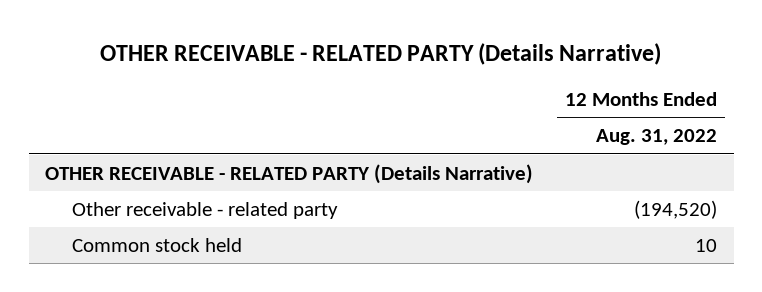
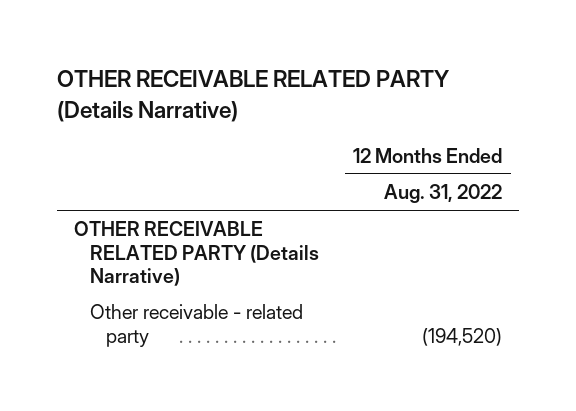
- OTHER RECEIVABLE - RELATED PARTY (Details Narrative)
+ OTHER RECEIVABLE RELATED PARTY (Details Narrative)
- OTHER RECEIVABLE - RELATED PARTY (Details Narrative)
+ OTHER RECEIVABLE RELATED PARTY (Details Narrative)
- Common stock held | 10

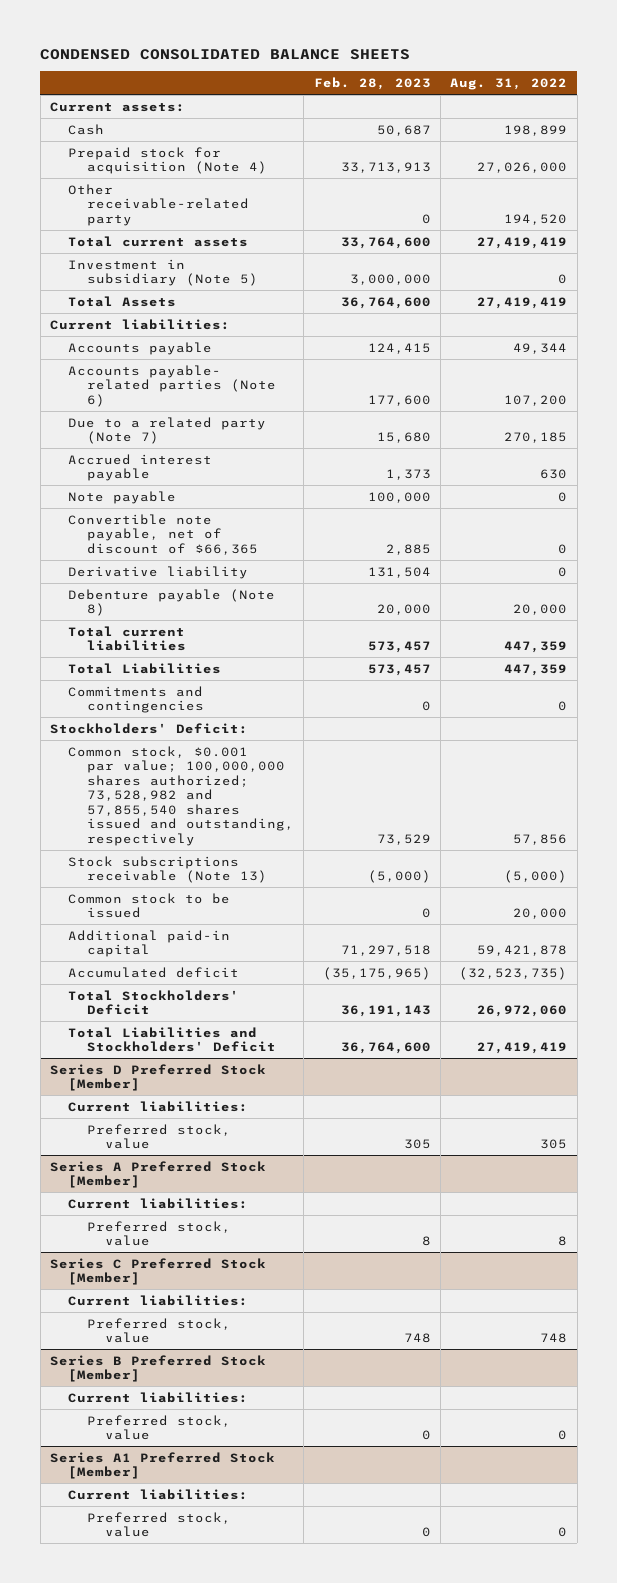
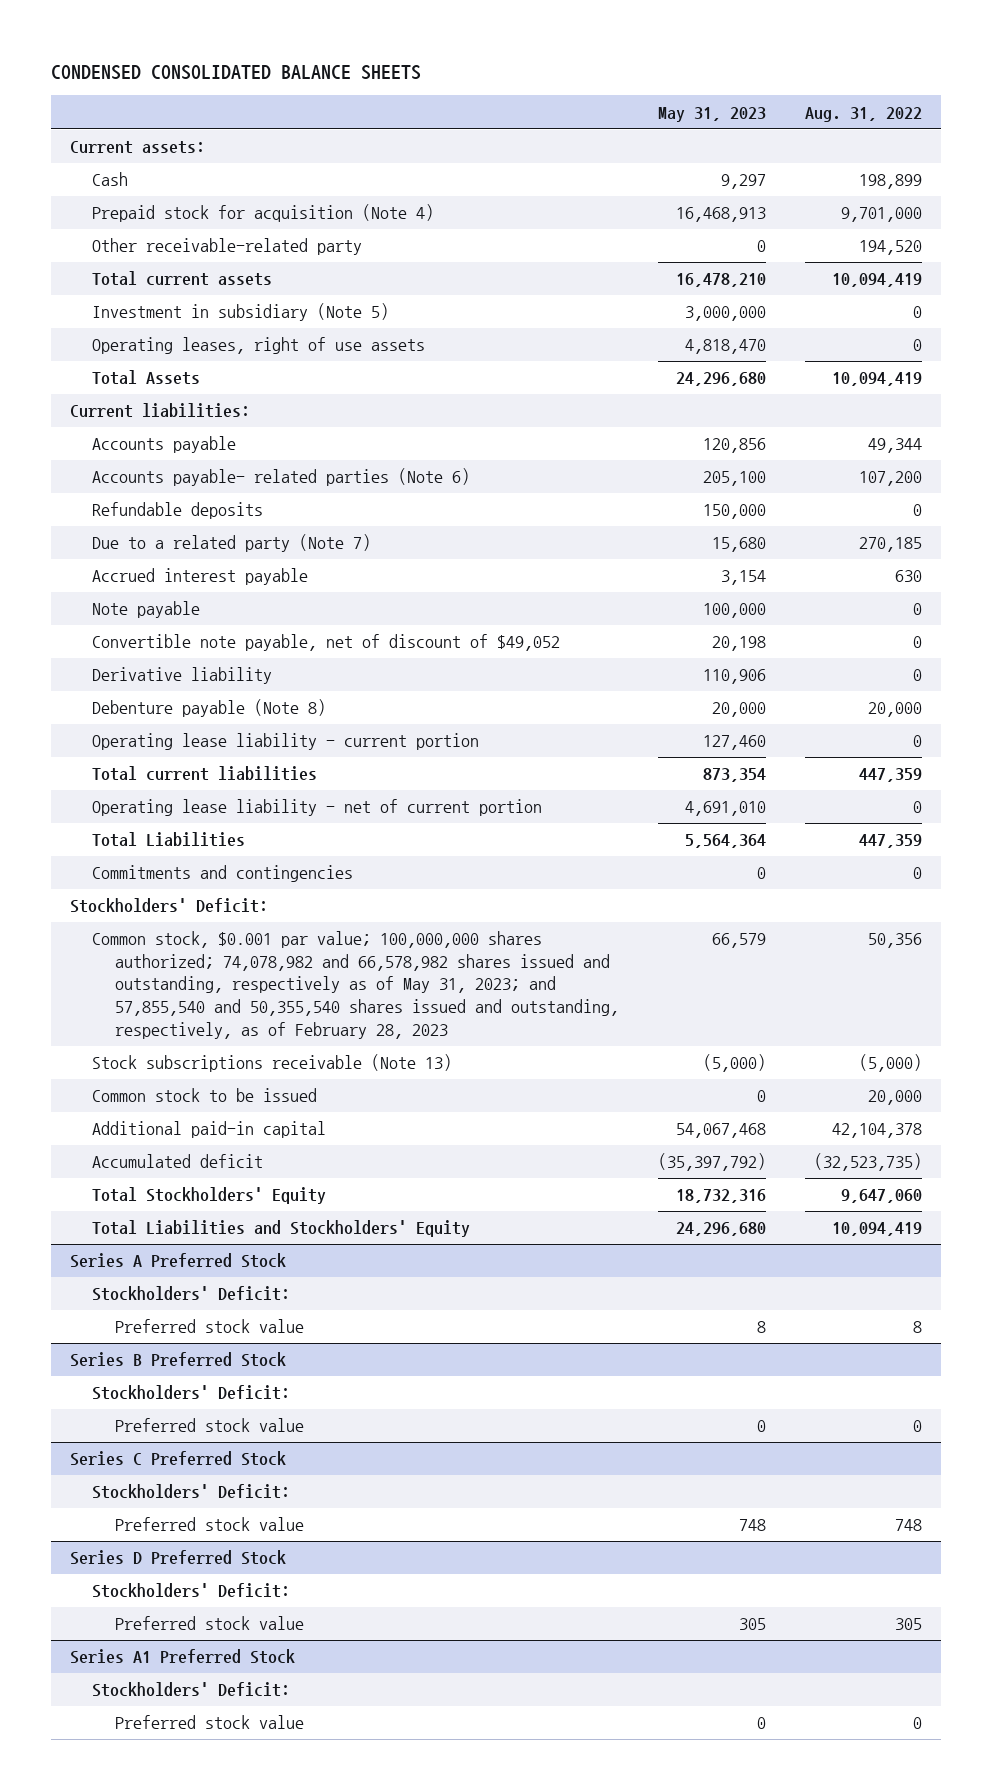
- | Feb. 28, 2023 | Aug. 31, 2022
+ | May 31, 2023 | Aug. 31, 2022
- Prepaid stock for acquisition (Note 4) | 33,713,913 | 27,026,000
+ Prepaid stock for acquisition (Note 4) | 16,468,913 | 9,701,000
- Total current assets | 33,764,600 | 27,419,419
+ Total current assets | 16,478,210 | 10,094,419
- Total Assets | 36,764,600 | 27,419,419
+ Operating leases, right of use assets | 4,818,470 | 0
+ Total Assets | 24,296,680 | 10,094,419
+ Refundable deposits | 150,000 | 0
- Convertible note payable, net of discount of $66,365 | 2,885 | 0
+ Convertible note payable, net of discount of $49,052 | 20,198 | 0
+ Operating lease liability - current portion | 127,460 | 0
+ Operating lease liability - net of current portion | 4,691,010 | 0
- Common stock, $0.001 par value; 100,000,000 shares authorized; 73,528,982 and 57,855,540 shares issued and outstanding, respectively | 73,529 | 57,856
+ Common stock, $0.001 par value; 100,000,000 shares authorized; 74,078,982 and 66,578,982 shares issued and outstanding, respectively as of May 31, 2023; and 57,855,540 and 50,355,540 shares issued and outstanding, respectively, as of February 28, 2023 | 66,579 | 50,356
- Additional paid-in capital | 71,297,518 | 59,421,878
+ Additional paid-in capital | 54,067,468 | 42,104,378
- Total Stockholders' Deficit | 36,191,143 | 26,972,060
- Total Liabilities and Stockholders' Deficit | 36,764,600 | 27,419,419
- Series D Preferred Stock [Member]
- Current liabilities:
- Preferred stock, value | 305 | 305
- Series A Preferred Stock [Member]
- Current liabilities:
- Preferred stock, value | 8 | 8
- Series C Preferred Stock [Member]
- Current liabilities:
- Preferred stock, value | 748 | 748
- Series B Preferred Stock [Member]
- Current liabilities:
- Preferred stock, value | 0 | 0
- Series A1 Preferred Stock [Member]
- Current liabilities:
- Preferred stock, value | 0 | 0
+ Total Stockholders' Equity | 18,732,316 | 9,647,060
+ Total Liabilities and Stockholders' Equity | 24,296,680 | 10,094,419
+ Series A Preferred Stock
+ Stockholders' Deficit:
+ Preferred stock value | 8 | 8
+ Series B Preferred Stock
+ Stockholders' Deficit:
+ Preferred stock value | 0 | 0
+ Series C Preferred Stock
+ Stockholders' Deficit:
+ Preferred stock value | 748 | 748
+ Series D Preferred Stock
+ Stockholders' Deficit:
+ Preferred stock value | 305 | 305
+ Series A1 Preferred Stock
+ Stockholders' Deficit:
+ Preferred stock value | 0 | 0

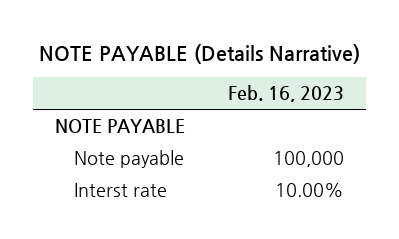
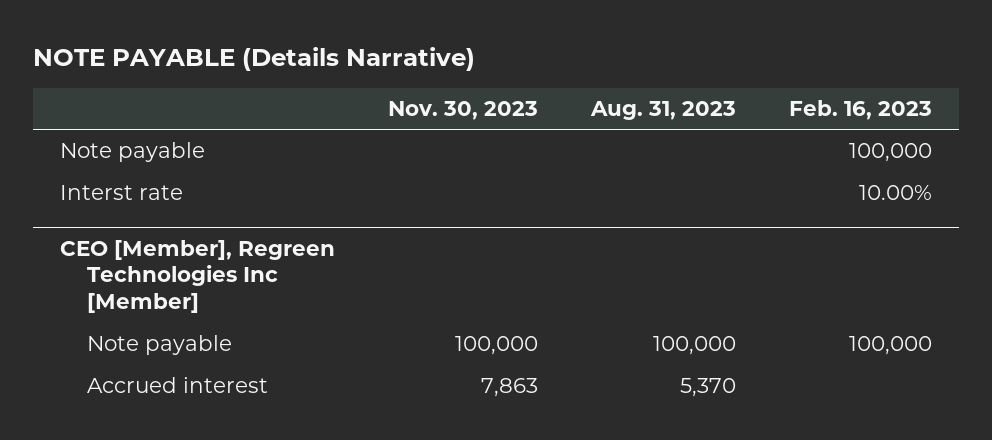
- | Feb. 16, 2023
+ | Nov. 30, 2023 | Aug. 31, 2023 | Feb. 16, 2023
- NOTE PAYABLE
+ CEO [Member], Regreen Technologies Inc [Member]
+ Note payable | 100,000 | 100,000 | 100,000
+ Accrued interest | 7,863 | 5,370 |

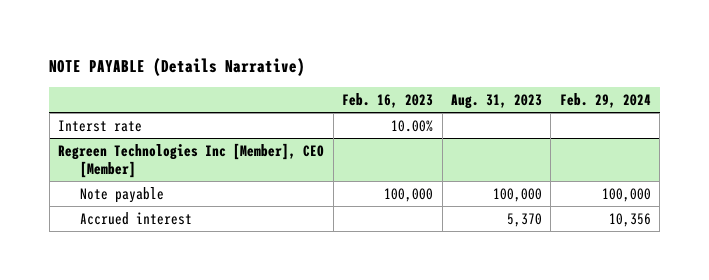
- | Nov. 30, 2023 | Aug. 31, 2023 | Feb. 16, 2023
+ | Feb. 16, 2023 | Aug. 31, 2023 | Feb. 29, 2024
- Note payable | | | 100,000
- CEO [Member], Regreen Technologies Inc [Member]
+ Regreen Technologies Inc [Member], CEO [Member]

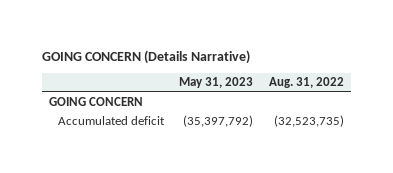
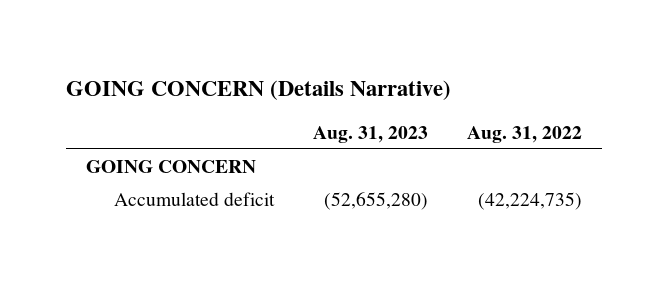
- | May 31, 2023 | Aug. 31, 2022
+ | Aug. 31, 2023 | Aug. 31, 2022
- Accumulated deficit | (35,397,792) | (32,523,735)
+ Accumulated deficit | (52,655,280) | (42,224,735)

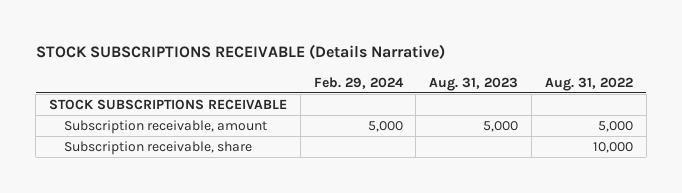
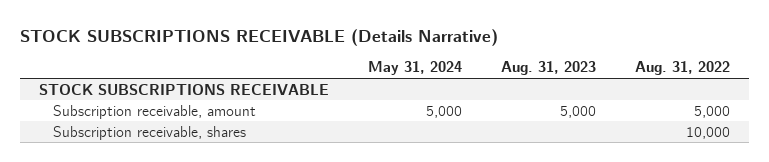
- | Feb. 29, 2024 | Aug. 31, 2023 | Aug. 31, 2022
+ | May 31, 2024 | Aug. 31, 2023 | Aug. 31, 2022
- Subscription receivable, share | | | 10,000
+ Subscription receivable, shares | | | 10,000

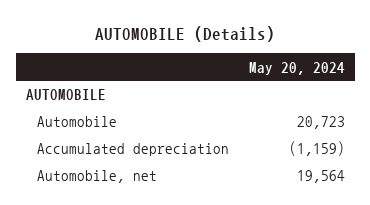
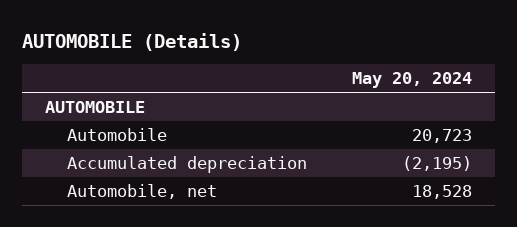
- Accumulated depreciation | (1,159)
- Automobile, net | 19,564
+ Accumulated depreciation | (2,195)
+ Automobile, net | 18,528

